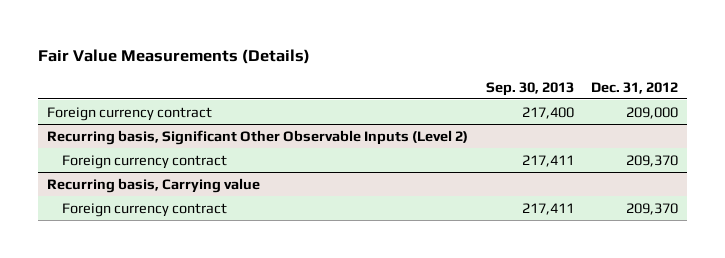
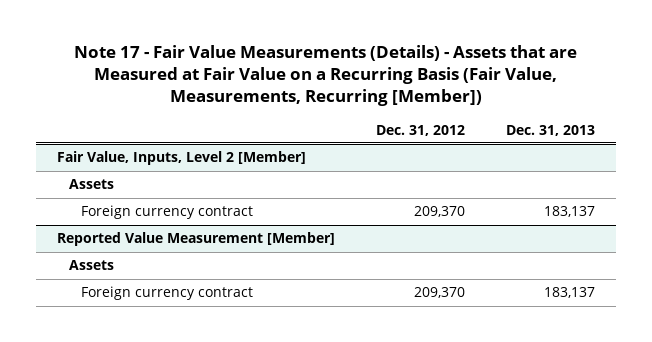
- Fair Value Measurements (Details)
+ Note 17 - Fair Value Measurements (Details) - Assets that are Measured at Fair Value on a Recurring Basis (Fair Value, Measurements, Recurring [Member])
- | Sep. 30, 2013 | Dec. 31, 2012
+ | Dec. 31, 2012 | Dec. 31, 2013
- Foreign currency contract | 217,400 | 209,000
- Recurring basis, Significant Other Observable Inputs (Level 2)
+ Fair Value, Inputs, Level 2 [Member]
+ Assets
- Recurring basis, Carrying value
+ Reported Value Measurement [Member]
+ Assets

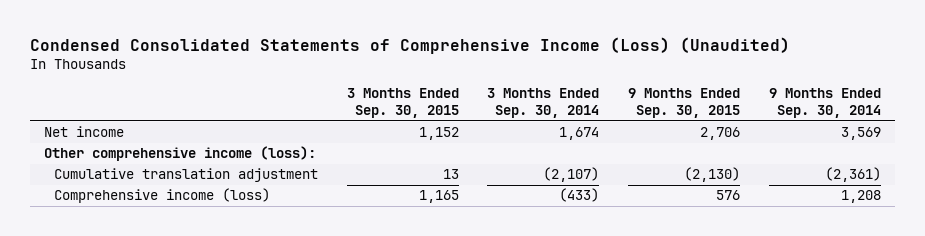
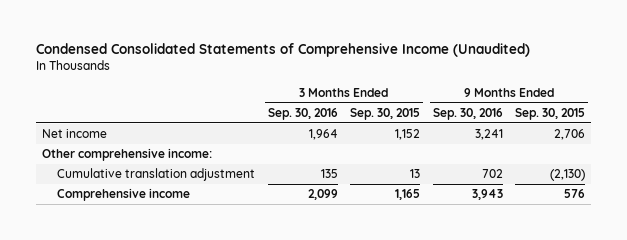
- Condensed Consolidated Statements of Comprehensive Income (Loss) (Unaudited)
+ Condensed Consolidated Statements of Comprehensive Income (Unaudited)
- | 3 Months Ended Sep. 30, 2015 | 3 Months Ended Sep. 30, 2014 | 9 Months Ended Sep. 30, 2015 | 9 Months Ended Sep. 30, 2014
+ | 3 Months Ended Sep. 30, 2016 | 3 Months Ended Sep. 30, 2015 | 9 Months Ended Sep. 30, 2016 | 9 Months Ended Sep. 30, 2015
- Other comprehensive income (loss):
+ Other comprehensive income:
- Comprehensive income (loss) | 1,165 | (433) | 576 | 1,208
+ Comprehensive income | 2,099 | 1,165 | 3,943 | 576

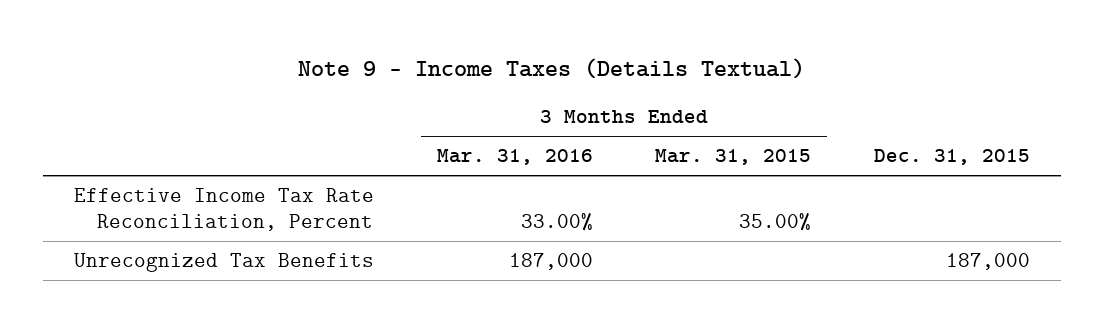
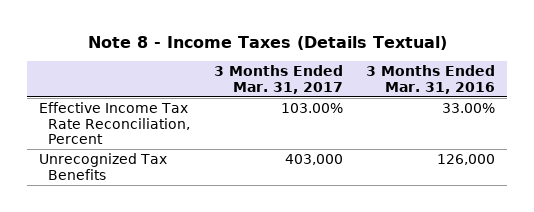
- Note 9 - Income Taxes (Details Textual)
+ Note 8 - Income Taxes (Details Textual)
- | 3 Months Ended Mar. 31, 2016 | 3 Months Ended Mar. 31, 2015 | Dec. 31, 2015
+ | 3 Months Ended Mar. 31, 2017 | 3 Months Ended Mar. 31, 2016
- Unrecognized Tax Benefits | 187,000 | | 187,000
+ Unrecognized Tax Benefits | 403,000 | 126,000

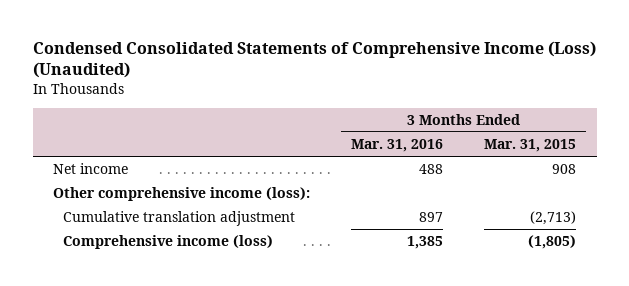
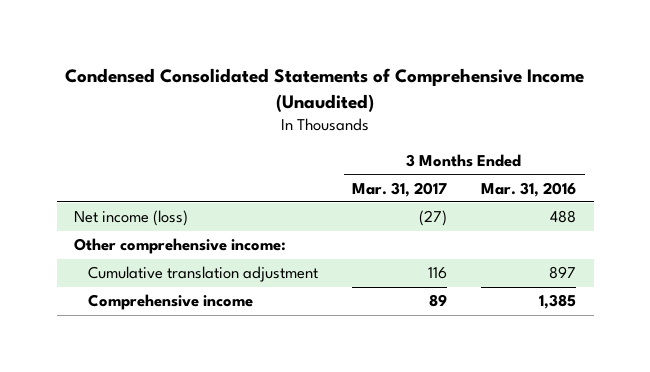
- Condensed Consolidated Statements of Comprehensive Income (Loss) (Unaudited)
+ Condensed Consolidated Statements of Comprehensive Income (Unaudited)
- | 3 Months Ended Mar. 31, 2016 | 3 Months Ended Mar. 31, 2015
+ | 3 Months Ended Mar. 31, 2017 | 3 Months Ended Mar. 31, 2016
- Net income | 488 | 908
- Other comprehensive income (loss):
+ Net income (loss) | (27) | 488
+ Other comprehensive income:
- Comprehensive income (loss) | 1,385 | (1,805)
+ Comprehensive income | 89 | 1,385

